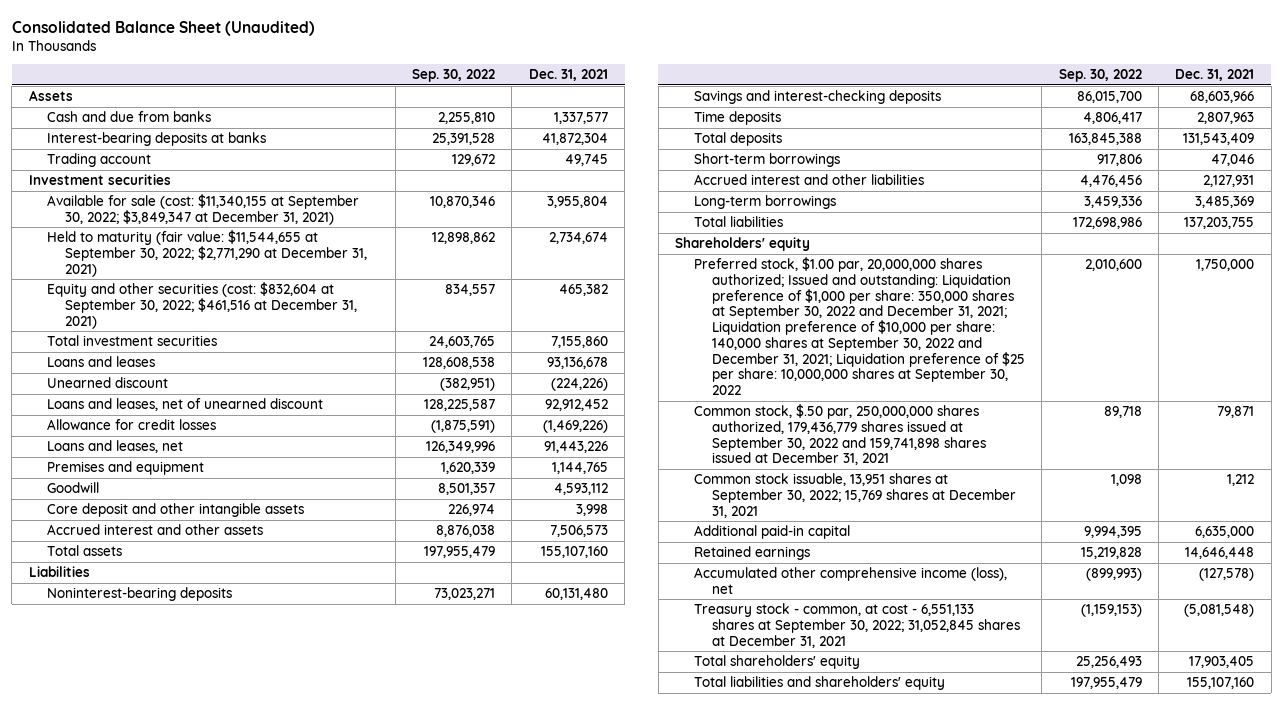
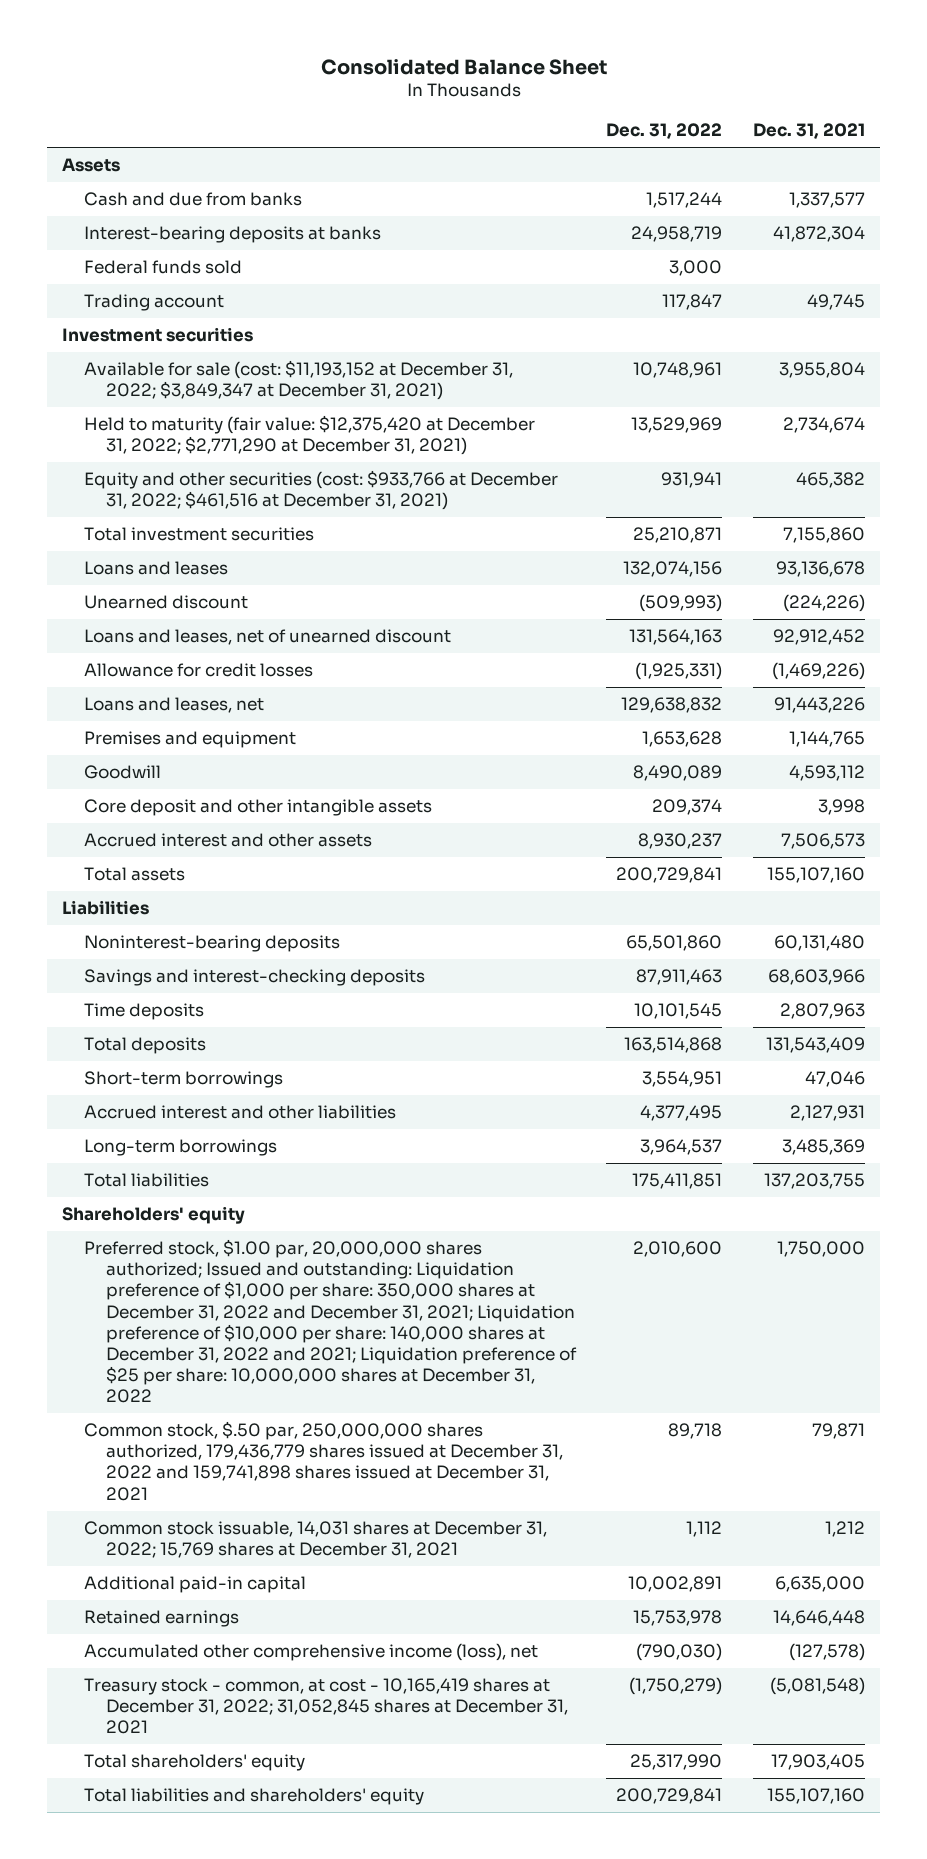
- Consolidated Balance Sheet (Unaudited)
+ Consolidated Balance Sheet
- | Sep. 30, 2022 | Dec. 31, 2021
+ | Dec. 31, 2022 | Dec. 31, 2021
+ Federal funds sold | 3,000 |
- Available for sale (cost: $11,340,155 at September 30, 2022; $3,849,347 at December 31, 2021) | 10,870,346 | 3,955,804
- Held to maturity (fair value: $11,544,655 at September 30, 2022; $2,771,290 at December 31, 2021) | 12,898,862 | 2,734,674
- Equity and other securities (cost: $832,604 at September 30, 2022; $461,516 at December 31, 2021) | 834,557 | 465,382
+ Available for sale (cost: $11,193,152 at December 31, 2022; $3,849,347 at December 31, 2021) | 10,748,961 | 3,955,804
+ Held to maturity (fair value: $12,375,420 at December 31, 2022; $2,771,290 at December 31, 2021) | 13,529,969 | 2,734,674
+ Equity and other securities (cost: $933,766 at December 31, 2022; $461,516 at December 31, 2021) | 931,941 | 465,382
- Preferred stock, $1.00 par, 20,000,000 shares authorized; Issued and outstanding: Liquidation preference of $1,000 per share: 350,000 shares at September 30, 2022 and December 31, 2021; Liquidation preference of $10,000 per share: 140,000 shares at September 30, 2022 and December 31, 2021; Liquidation preference of $25 per share: 10,000,000 shares at September 30, 2022 | 2,010,600 | 1,750,000
- Common stock, $.50 par, 250,000,000 shares authorized, 179,436,779 shares issued at September 30, 2022 and 159,741,898 shares issued at December 31, 2021 | 89,718 | 79,871
- Common stock issuable, 13,951 shares at September 30, 2022; 15,769 shares at December 31, 2021 | 1,098 | 1,212
+ Preferred stock, $1.00 par, 20,000,000 shares authorized; Issued and outstanding: Liquidation preference of $1,000 per share: 350,000 shares at December 31, 2022 and December 31, 2021; Liquidation preference of $10,000 per share: 140,000 shares at December 31, 2022 and 2021; Liquidation preference of $25 per share: 10,000,000 shares at December 31, 2022 | 2,010,600 | 1,750,000
+ Common stock, $.50 par, 250,000,000 shares authorized, 179,436,779 shares issued at December 31, 2022 and 159,741,898 shares issued at December 31, 2021 | 89,718 | 79,871
+ Common stock issuable, 14,031 shares at December 31, 2022; 15,769 shares at December 31, 2021 | 1,112 | 1,212
- Treasury stock - common, at cost - 6,551,133 shares at September 30, 2022; 31,052,845 shares at December 31, 2021 | (1,159,153) | (5,081,548)
+ Treasury stock - common, at cost - 10,165,419 shares at December 31, 2022; 31,052,845 shares at December 31, 2021 | (1,750,279) | (5,081,548)

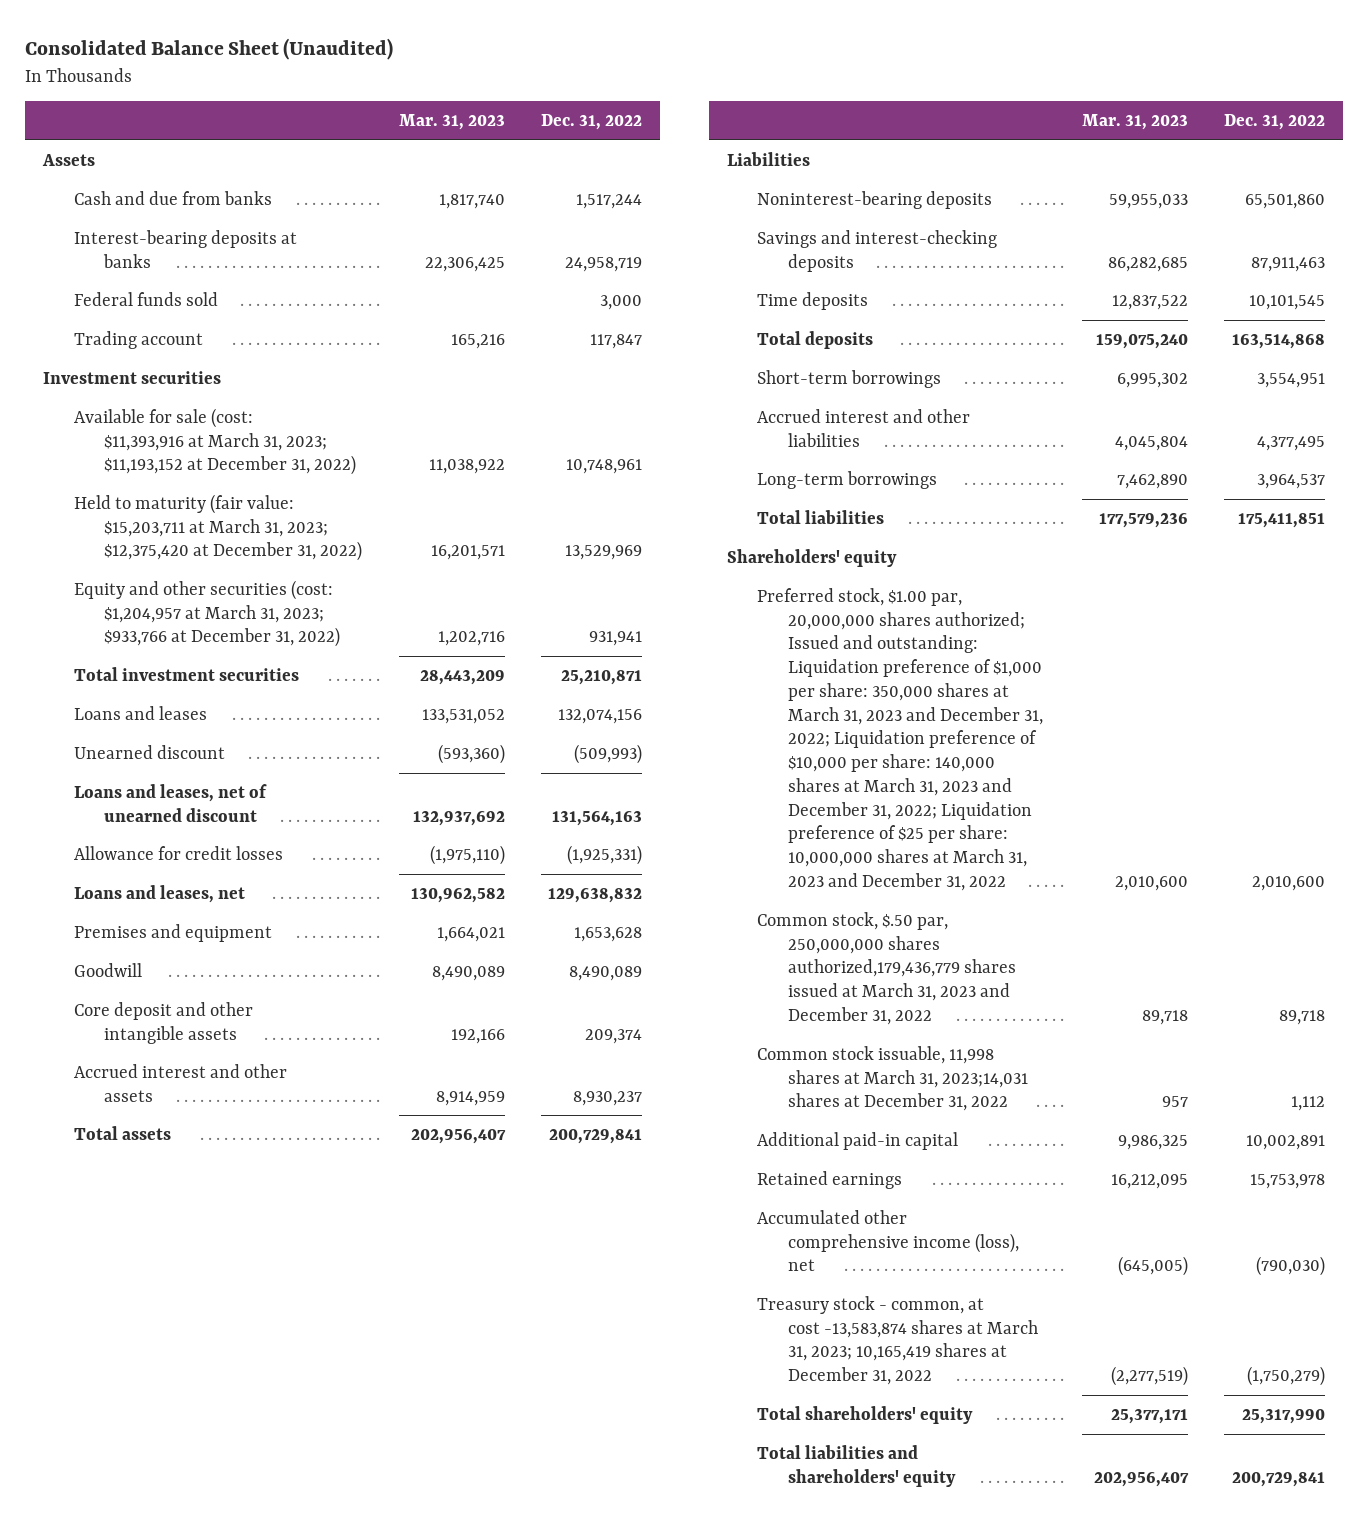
- Consolidated Balance Sheet
+ Consolidated Balance Sheet (Unaudited)
- | Dec. 31, 2022 | Dec. 31, 2021
+ | Mar. 31, 2023 | Dec. 31, 2022
- Available for sale (cost: $11,193,152 at December 31, 2022; $3,849,347 at December 31, 2021) | 10,748,961 | 3,955,804
- Held to maturity (fair value: $12,375,420 at December 31, 2022; $2,771,290 at December 31, 2021) | 13,529,969 | 2,734,674
- Equity and other securities (cost: $933,766 at December 31, 2022; $461,516 at December 31, 2021) | 931,941 | 465,382
+ Available for sale (cost: $11,393,916 at March 31, 2023; $11,193,152 at December 31, 2022) | 11,038,922 | 10,748,961
+ Held to maturity (fair value: $15,203,711 at March 31, 2023; $12,375,420 at December 31, 2022) | 16,201,571 | 13,529,969
+ Equity and other securities (cost: $1,204,957 at March 31, 2023; $933,766 at December 31, 2022) | 1,202,716 | 931,941
- Preferred stock, $1.00 par, 20,000,000 shares authorized; Issued and outstanding: Liquidation preference of $1,000 per share: 350,000 shares at December 31, 2022 and December 31, 2021; Liquidation preference of $10,000 per share: 140,000 shares at December 31, 2022 and 2021; Liquidation preference of $25 per share: 10,000,000 shares at December 31, 2022 | 2,010,600 | 1,750,000
- Common stock, $.50 par, 250,000,000 shares authorized, 179,436,779 shares issued at December 31, 2022 and 159,741,898 shares issued at December 31, 2021 | 89,718 | 79,871
- Common stock issuable, 14,031 shares at December 31, 2022; 15,769 shares at December 31, 2021 | 1,112 | 1,212
+ Preferred stock, $1.00 par, 20,000,000 shares authorized; Issued and outstanding: Liquidation preference of $1,000 per share: 350,000 shares at March 31, 2023 and December 31, 2022; Liquidation preference of $10,000 per share: 140,000 shares at March 31, 2023 and December 31, 2022; Liquidation preference of $25 per share: 10,000,000 shares at March 31, 2023 and December 31, 2022 | 2,010,600 | 2,010,600
+ Common stock, $.50 par, 250,000,000 shares authorized,179,436,779 shares issued at March 31, 2023 and December 31, 2022 | 89,718 | 89,718
+ Common stock issuable, 11,998 shares at March 31, 2023;14,031 shares at December 31, 2022 | 957 | 1,112
- Treasury stock - common, at cost - 10,165,419 shares at December 31, 2022; 31,052,845 shares at December 31, 2021 | (1,750,279) | (5,081,548)
+ Treasury stock - common, at cost -13,583,874 shares at March 31, 2023; 10,165,419 shares at December 31, 2022 | (2,277,519) | (1,750,279)

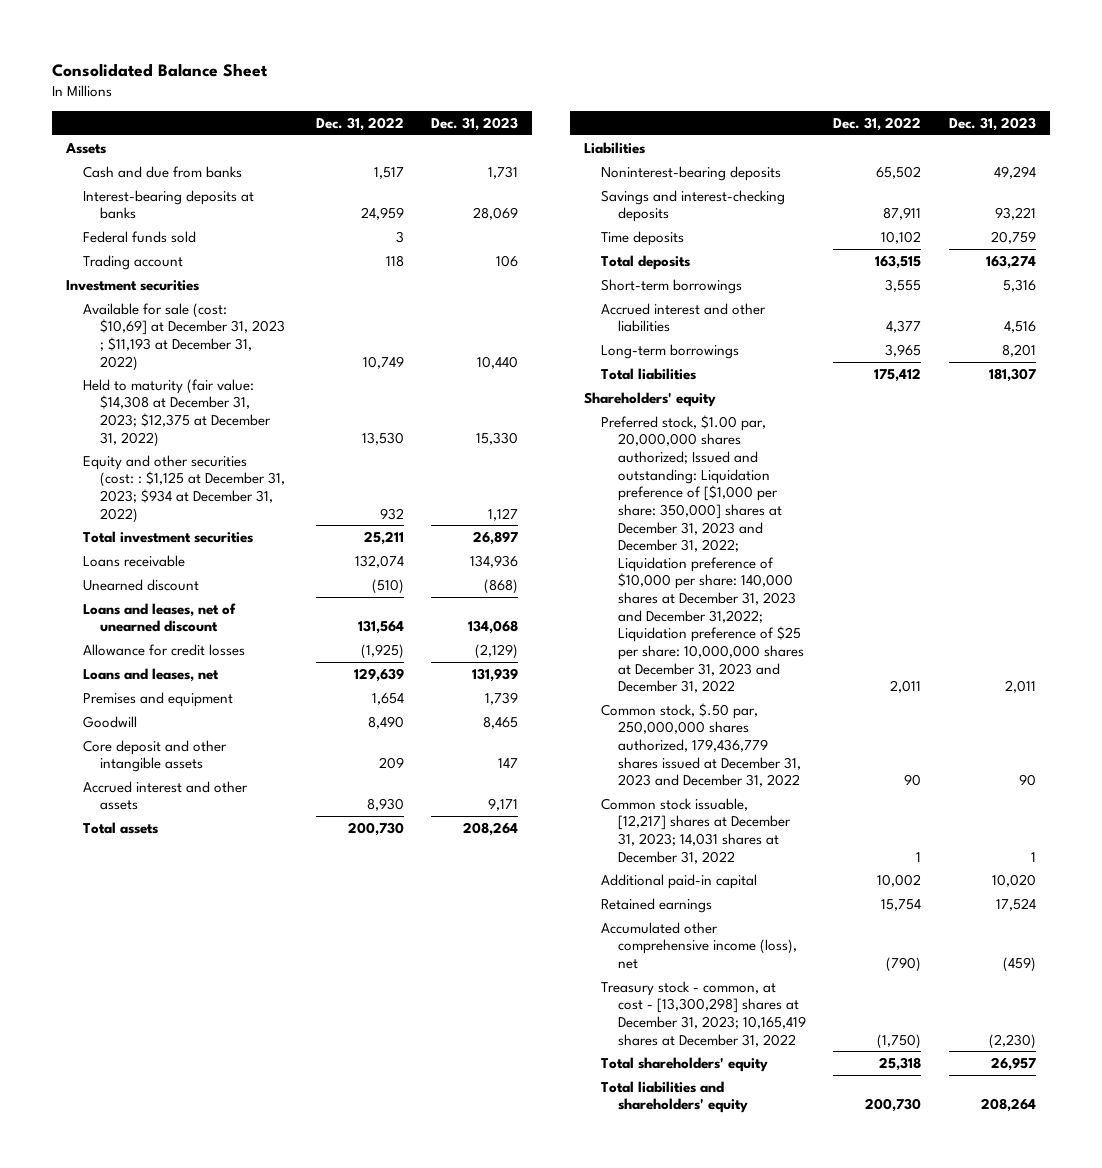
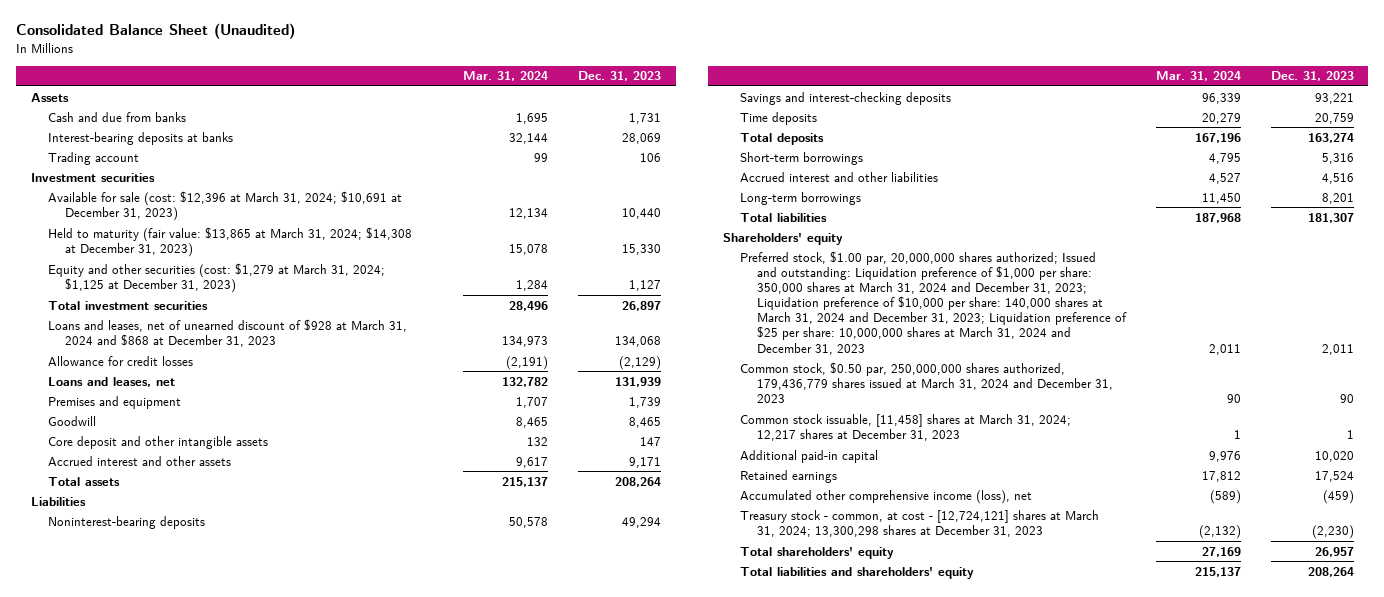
- Consolidated Balance Sheet
+ Consolidated Balance Sheet (Unaudited)
- | Dec. 31, 2022 | Dec. 31, 2023
+ | Mar. 31, 2024 | Dec. 31, 2023
- Federal funds sold | 3 |
- Available for sale (cost: $10,69] at December 31, 2023 ; $11,193 at December 31, 2022) | 10,749 | 10,440
- Held to maturity (fair value: $14,308 at December 31, 2023; $12,375 at December 31, 2022) | 13,530 | 15,330
- Equity and other securities (cost: : $1,125 at December 31, 2023; $934 at December 31, 2022) | 932 | 1,127
+ Available for sale (cost: $12,396 at March 31, 2024; $10,691 at December 31, 2023) | 12,134 | 10,440
+ Held to maturity (fair value: $13,865 at March 31, 2024; $14,308 at December 31, 2023) | 15,078 | 15,330
+ Equity and other securities (cost: $1,279 at March 31, 2024; $1,125 at December 31, 2023) | 1,284 | 1,127
- Loans receivable | 132,074 | 134,936
- Unearned discount | (510) | (868)
- Loans and leases, net of unearned discount | 131,564 | 134,068
+ Loans and leases, net of unearned discount of $928 at March 31, 2024 and $868 at December 31, 2023 | 134,973 | 134,068
- Preferred stock, $1.00 par, 20,000,000 shares authorized; Issued and outstanding: Liquidation preference of [$1,000 per share: 350,000] shares at December 31, 2023 and December 31, 2022; Liquidation preference of $10,000 per share: 140,000 shares at December 31, 2023 and December 31,2022; Liquidation preference of $25 per share: 10,000,000 shares at December 31, 2023 and December 31, 2022 | 2,011 | 2,011
- Common stock, $.50 par, 250,000,000 shares authorized, 179,436,779 shares issued at December 31, 2023 and December 31, 2022 | 90 | 90
- Common stock issuable, [12,217] shares at December 31, 2023; 14,031 shares at December 31, 2022 | 1 | 1
+ Preferred stock, $1.00 par, 20,000,000 shares authorized; Issued and outstanding: Liquidation preference of $1,000 per share: 350,000 shares at March 31, 2024 and December 31, 2023; Liquidation preference of $10,000 per share: 140,000 shares at March 31, 2024 and December 31, 2023; Liquidation preference of $25 per share: 10,000,000 shares at March 31, 2024 and December 31, 2023 | 2,011 | 2,011
+ Common stock, $0.50 par, 250,000,000 shares authorized, 179,436,779 shares issued at March 31, 2024 and December 31, 2023 | 90 | 90
+ Common stock issuable, [11,458] shares at March 31, 2024; 12,217 shares at December 31, 2023 | 1 | 1
- Treasury stock - common, at cost - [13,300,298] shares at December 31, 2023; 10,165,419 shares at December 31, 2022 | (1,750) | (2,230)
+ Treasury stock - common, at cost - [12,724,121] shares at March 31, 2024; 13,300,298 shares at December 31, 2023 | (2,132) | (2,230)

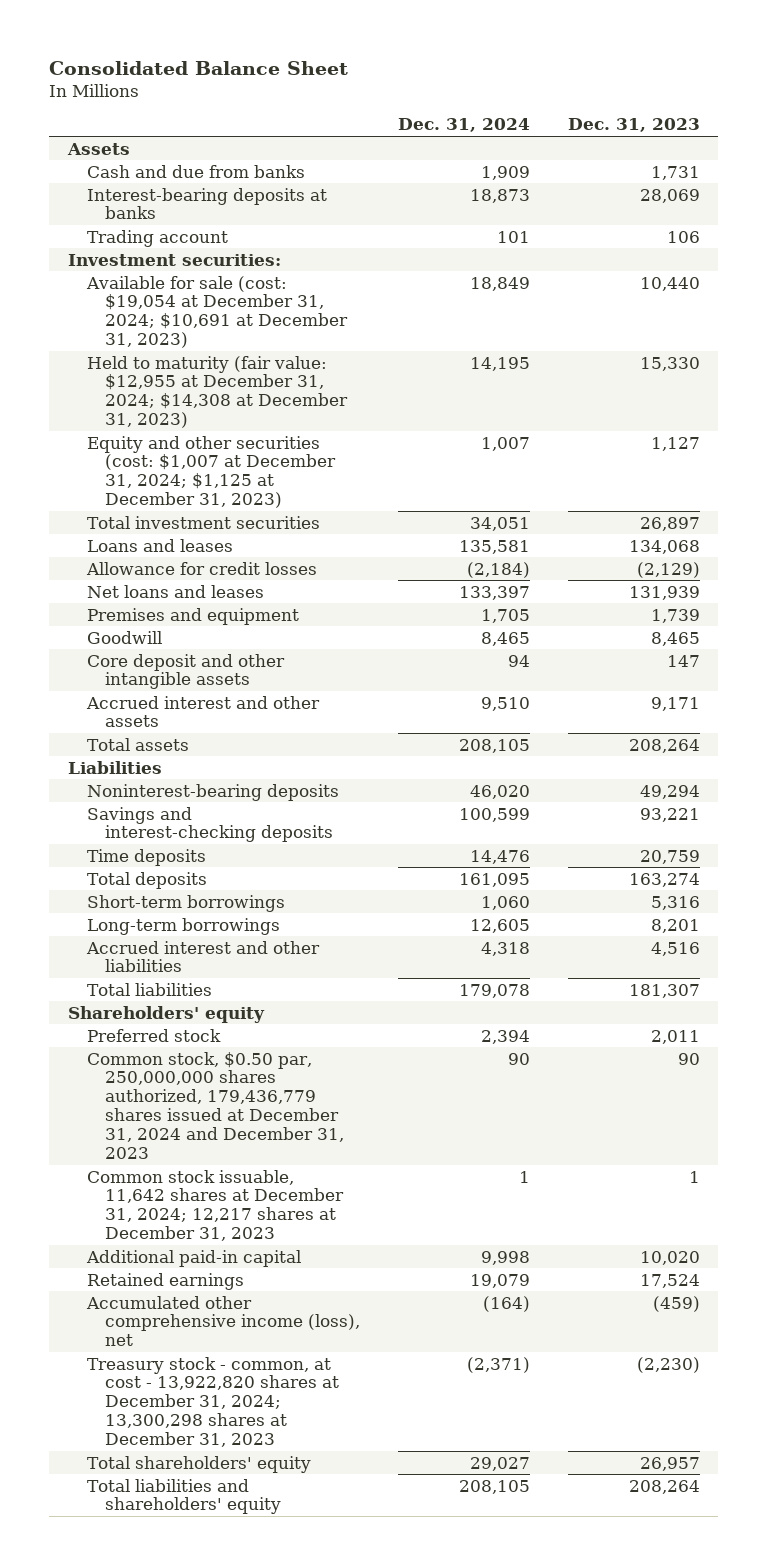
- Consolidated Balance Sheet (Unaudited)
+ Consolidated Balance Sheet
- | Mar. 31, 2024 | Dec. 31, 2023
+ | Dec. 31, 2024 | Dec. 31, 2023
- Investment securities
- Available for sale (cost: $12,396 at March 31, 2024; $10,691 at December 31, 2023) | 12,134 | 10,440
- Held to maturity (fair value: $13,865 at March 31, 2024; $14,308 at December 31, 2023) | 15,078 | 15,330
- Equity and other securities (cost: $1,279 at March 31, 2024; $1,125 at December 31, 2023) | 1,284 | 1,127
+ Investment securities:
+ Available for sale (cost: $19,054 at December 31, 2024; $10,691 at December 31, 2023) | 18,849 | 10,440
+ Held to maturity (fair value: $12,955 at December 31, 2024; $14,308 at December 31, 2023) | 14,195 | 15,330
+ Equity and other securities (cost: $1,007 at December 31, 2024; $1,125 at December 31, 2023) | 1,007 | 1,127
- Loans and leases, net of unearned discount of $928 at March 31, 2024 and $868 at December 31, 2023 | 134,973 | 134,068
+ Loans and leases | 135,581 | 134,068
- Loans and leases, net | 132,782 | 131,939
+ Net loans and leases | 133,397 | 131,939
moved down: Accrued interest and other liabilities | 4,318 | 4,516
- Preferred stock, $1.00 par, 20,000,000 shares authorized; Issued and outstanding: Liquidation preference of $1,000 per share: 350,000 shares at March 31, 2024 and December 31, 2023; Liquidation preference of $10,000 per share: 140,000 shares at March 31, 2024 and December 31, 2023; Liquidation preference of $25 per share: 10,000,000 shares at March 31, 2024 and December 31, 2023 | 2,011 | 2,011
- Common stock, $0.50 par, 250,000,000 shares authorized, 179,436,779 shares issued at March 31, 2024 and December 31, 2023 | 90 | 90
- Common stock issuable, [11,458] shares at March 31, 2024; 12,217 shares at December 31, 2023 | 1 | 1
+ Preferred stock | 2,394 | 2,011
+ Common stock, $0.50 par, 250,000,000 shares authorized, 179,436,779 shares issued at December 31, 2024 and December 31, 2023 | 90 | 90
+ Common stock issuable, 11,642 shares at December 31, 2024; 12,217 shares at December 31, 2023 | 1 | 1
- Treasury stock - common, at cost - [12,724,121] shares at March 31, 2024; 13,300,298 shares at December 31, 2023 | (2,132) | (2,230)
+ Treasury stock - common, at cost - 13,922,820 shares at December 31, 2024; 13,300,298 shares at December 31, 2023 | (2,371) | (2,230)

